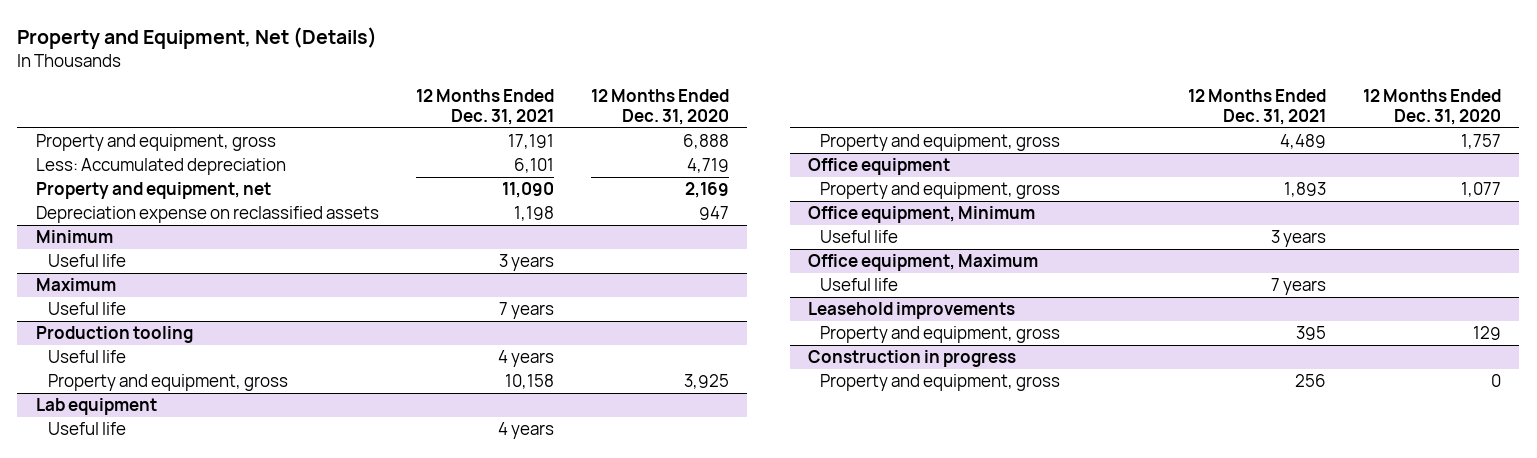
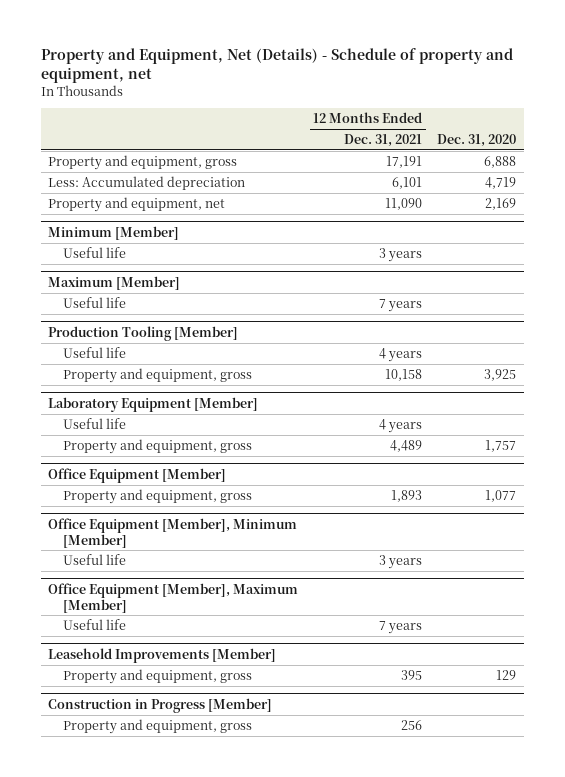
- Property and Equipment, Net (Details)
+ Property and Equipment, Net (Details) - Schedule of property and equipment, net
- | 12 Months Ended Dec. 31, 2021 | 12 Months Ended Dec. 31, 2020
+ | 12 Months Ended Dec. 31, 2021 | Dec. 31, 2020
- Depreciation expense on reclassified assets | 1,198 | 947
- Minimum
+ Minimum [Member]
- Maximum
+ Maximum [Member]
- Production tooling
+ Production Tooling [Member]
- Lab equipment
+ Laboratory Equipment [Member]
- Office equipment
+ Office Equipment [Member]
- Office equipment, Minimum
+ Office Equipment [Member], Minimum [Member]
- Office equipment, Maximum
+ Office Equipment [Member], Maximum [Member]
- Leasehold improvements
+ Leasehold Improvements [Member]
- Construction in progress
+ Construction in Progress [Member]

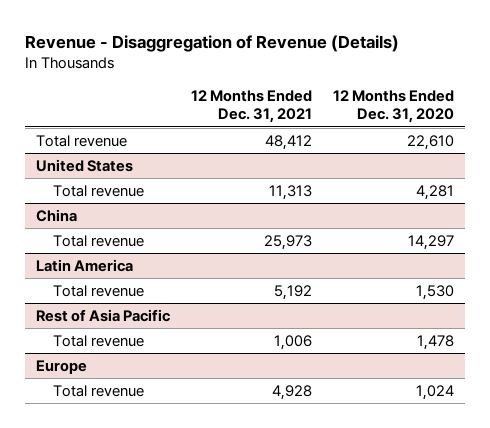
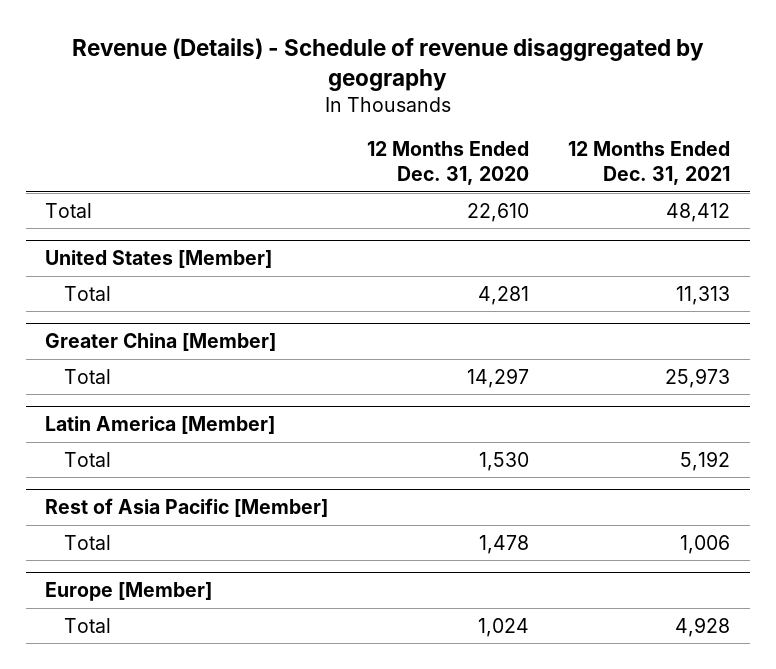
- Revenue - Disaggregation of Revenue (Details)
+ Revenue (Details) - Schedule of revenue disaggregated by geography
- | 12 Months Ended Dec. 31, 2021 | 12 Months Ended Dec. 31, 2020
+ | 12 Months Ended Dec. 31, 2020 | 12 Months Ended Dec. 31, 2021
- Total revenue | 48,412 | 22,610
- United States
- Total revenue | 11,313 | 4,281
- China
- Total revenue | 25,973 | 14,297
- Latin America
- Total revenue | 5,192 | 1,530
- Rest of Asia Pacific
- Total revenue | 1,006 | 1,478
- Europe
- Total revenue | 4,928 | 1,024
+ Total | 22,610 | 48,412
+ United States [Member]
+ Total | 4,281 | 11,313
+ Greater China [Member]
+ Total | 14,297 | 25,973
+ Latin America [Member]
+ Total | 1,530 | 5,192
+ Rest of Asia Pacific [Member]
+ Total | 1,478 | 1,006
+ Europe [Member]
+ Total | 1,024 | 4,928

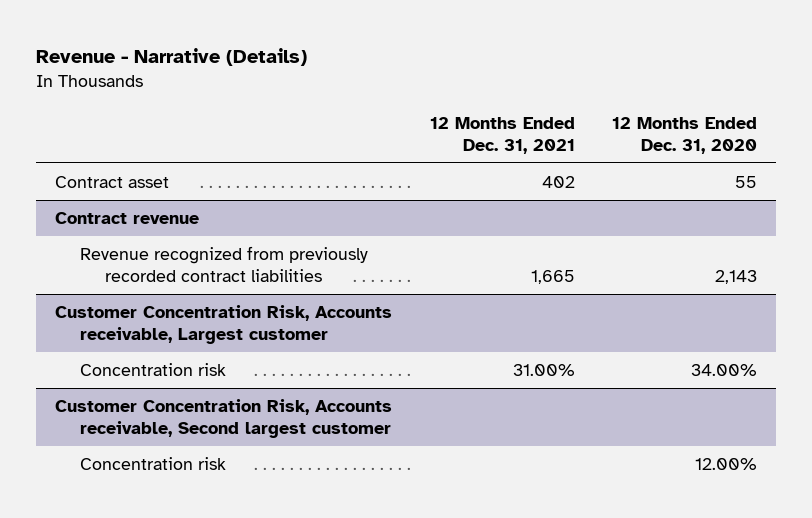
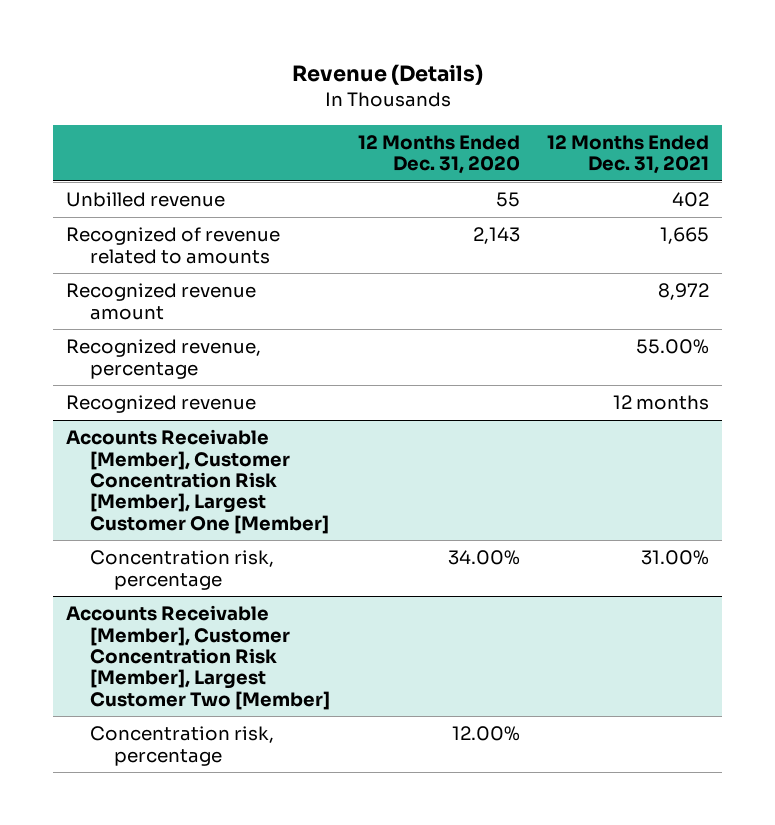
- Revenue - Narrative (Details)
+ Revenue (Details)
- | 12 Months Ended Dec. 31, 2021 | 12 Months Ended Dec. 31, 2020
+ | 12 Months Ended Dec. 31, 2020 | 12 Months Ended Dec. 31, 2021
- Contract asset | 402 | 55
- Contract revenue
- Revenue recognized from previously recorded contract liabilities | 1,665 | 2,143
- Customer Concentration Risk, Accounts receivable, Largest customer
- Concentration risk | 31.00% | 34.00%
- Customer Concentration Risk, Accounts receivable, Second largest customer
- Concentration risk | | 12.00%
+ Unbilled revenue | 55 | 402
+ Recognized of revenue related to amounts | 2,143 | 1,665
+ Recognized revenue amount | | 8,972
+ Recognized revenue, percentage | | 55.00%
+ Recognized revenue | | 12 months
+ Accounts Receivable [Member], Customer Concentration Risk [Member], Largest Customer One [Member]
+ Concentration risk, percentage | 34.00% | 31.00%
+ Accounts Receivable [Member], Customer Concentration Risk [Member], Largest Customer Two [Member]
+ Concentration risk, percentage | 12.00% |

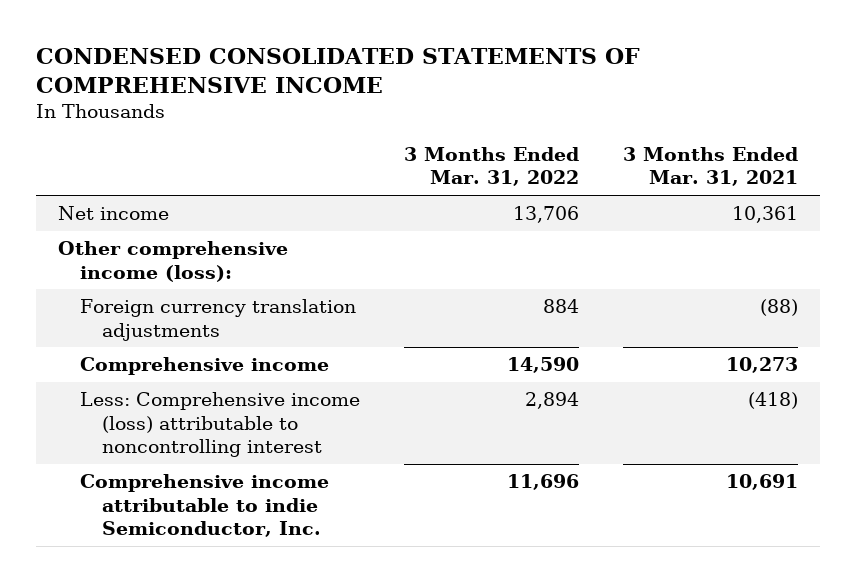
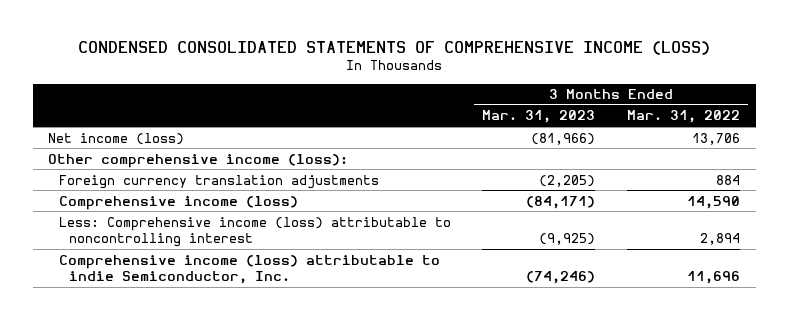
- CONDENSED CONSOLIDATED STATEMENTS OF COMPREHENSIVE INCOME
+ CONDENSED CONSOLIDATED STATEMENTS OF COMPREHENSIVE INCOME (LOSS)
- | 3 Months Ended Mar. 31, 2022 | 3 Months Ended Mar. 31, 2021
+ | 3 Months Ended Mar. 31, 2023 | 3 Months Ended Mar. 31, 2022
- Net income | 13,706 | 10,361
+ Net income (loss) | (81,966) | 13,706
- Comprehensive income | 14,590 | 10,273
+ Comprehensive income (loss) | (84,171) | 14,590
- Comprehensive income attributable to indie Semiconductor, Inc. | 11,696 | 10,691
+ Comprehensive income (loss) attributable to indie Semiconductor, Inc. | (74,246) | 11,696

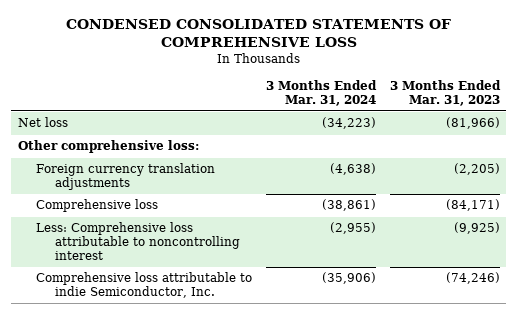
- CONDENSED CONSOLIDATED STATEMENTS OF COMPREHENSIVE INCOME (LOSS)
+ CONDENSED CONSOLIDATED STATEMENTS OF COMPREHENSIVE LOSS
- | 3 Months Ended Mar. 31, 2023 | 3 Months Ended Mar. 31, 2022
+ | 3 Months Ended Mar. 31, 2024 | 3 Months Ended Mar. 31, 2023
- Net income (loss) | (81,966) | 13,706
- Other comprehensive income (loss):
+ Net loss | (34,223) | (81,966)
+ Other comprehensive loss:
- Comprehensive income (loss) | (84,171) | 14,590
- Less: Comprehensive income (loss) attributable to noncontrolling interest | (9,925) | 2,894
- Comprehensive income (loss) attributable to indie Semiconductor, Inc. | (74,246) | 11,696
+ Comprehensive loss | (38,861) | (84,171)
+ Less: Comprehensive loss attributable to noncontrolling interest | (2,955) | (9,925)
+ Comprehensive loss attributable to indie Semiconductor, Inc. | (35,906) | (74,246)

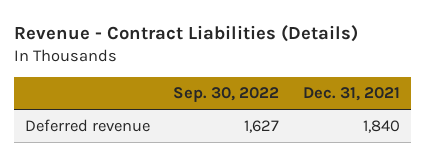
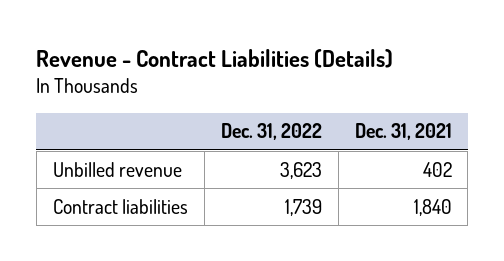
- | Sep. 30, 2022 | Dec. 31, 2021
+ | Dec. 31, 2022 | Dec. 31, 2021
- Deferred revenue | 1,627 | 1,840
+ Unbilled revenue | 3,623 | 402
+ Contract liabilities | 1,739 | 1,840

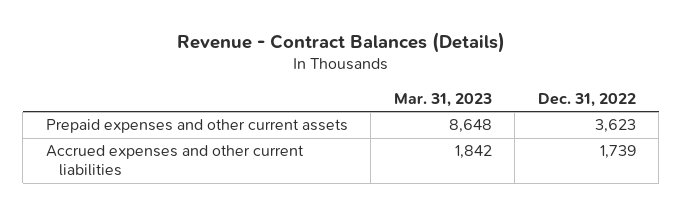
- Revenue - Contract Liabilities (Details)
+ Revenue - Contract Balances (Details)
- | Dec. 31, 2022 | Dec. 31, 2021
+ | Mar. 31, 2023 | Dec. 31, 2022
- Unbilled revenue | 3,623 | 402
- Contract liabilities | 1,739 | 1,840
+ Prepaid expenses and other current assets | 8,648 | 3,623
+ Accrued expenses and other current liabilities | 1,842 | 1,739

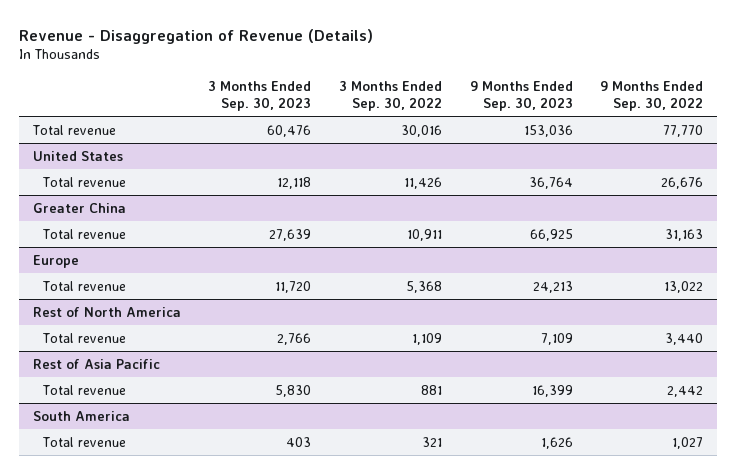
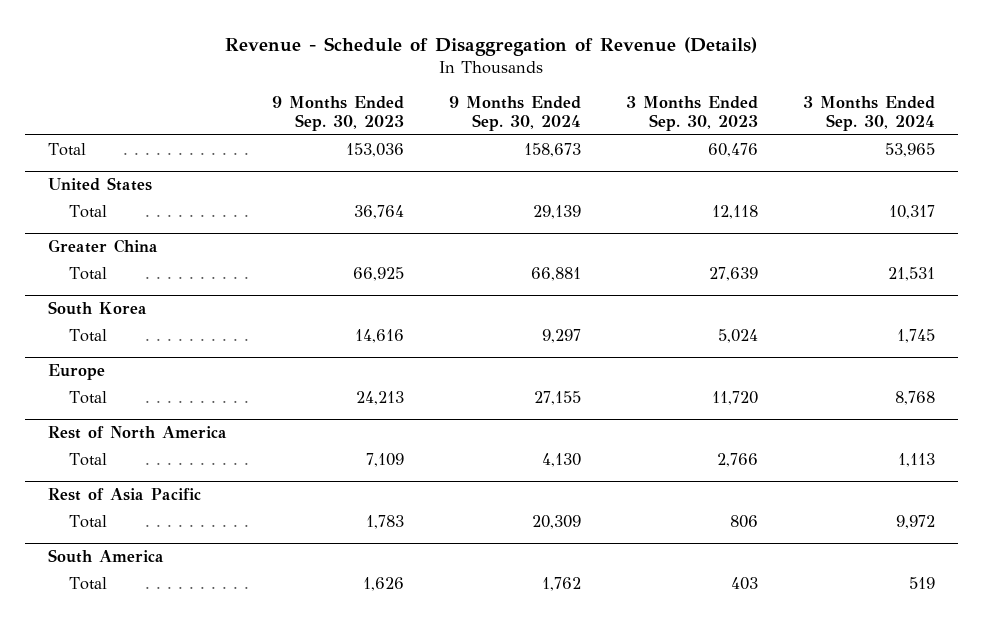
- Revenue - Disaggregation of Revenue (Details)
+ Revenue - Schedule of Disaggregation of Revenue (Details)
- | 3 Months Ended Sep. 30, 2023 | 3 Months Ended Sep. 30, 2022 | 9 Months Ended Sep. 30, 2023 | 9 Months Ended Sep. 30, 2022
+ | 9 Months Ended Sep. 30, 2023 | 9 Months Ended Sep. 30, 2024 | 3 Months Ended Sep. 30, 2023 | 3 Months Ended Sep. 30, 2024
- Total revenue | 60,476 | 30,016 | 153,036 | 77,770
+ Total | 153,036 | 158,673 | 60,476 | 53,965
@ United States
- Total revenue | 12,118 | 11,426 | 36,764 | 26,676
+ Total | 36,764 | 29,139 | 12,118 | 10,317
@ Greater China
- Total revenue | 27,639 | 10,911 | 66,925 | 31,163
+ Total | 66,925 | 66,881 | 27,639 | 21,531
+ South Korea
+ Total | 14,616 | 9,297 | 5,024 | 1,745
@ Europe
- Total revenue | 11,720 | 5,368 | 24,213 | 13,022
+ Total | 24,213 | 27,155 | 11,720 | 8,768
@ Rest of North America
- Total revenue | 2,766 | 1,109 | 7,109 | 3,440
+ Total | 7,109 | 4,130 | 2,766 | 1,113
@ Rest of Asia Pacific
- Total revenue | 5,830 | 881 | 16,399 | 2,442
+ Total | 1,783 | 20,309 | 806 | 9,972
@ South America
- Total revenue | 403 | 321 | 1,626 | 1,027
+ Total | 1,626 | 1,762 | 403 | 519

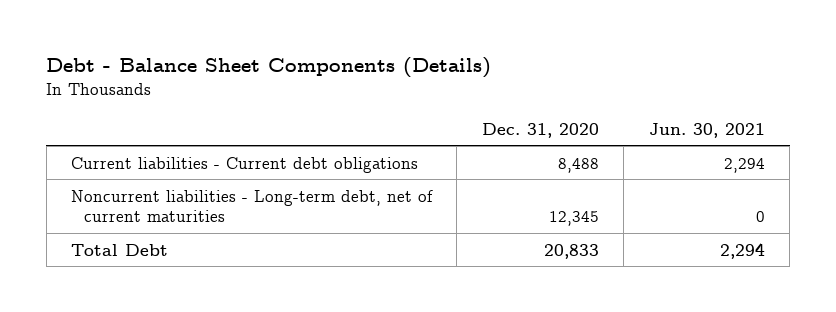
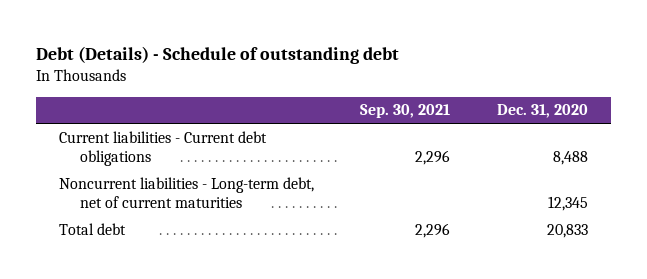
- Debt - Balance Sheet Components (Details)
+ Debt (Details) - Schedule of outstanding debt
- | Dec. 31, 2020 | Jun. 30, 2021
+ | Sep. 30, 2021 | Dec. 31, 2020
- Total Debt | 20,833 | 2,294
+ Total debt | 2,296 | 20,833

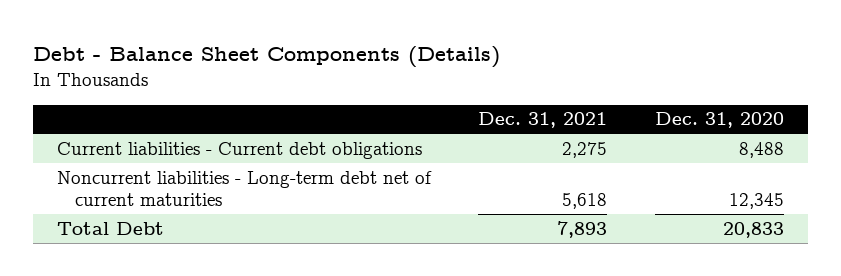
- Debt (Details) - Schedule of outstanding debt
+ Debt - Balance Sheet Components (Details)
- | Sep. 30, 2021 | Dec. 31, 2020
+ | Dec. 31, 2021 | Dec. 31, 2020
- Noncurrent liabilities - Long-term debt, net of current maturities | | 12,345
- Total debt | 2,296 | 20,833
+ Noncurrent liabilities - Long-term debt net of current maturities | 5,618 | 12,345
+ Total Debt | 7,893 | 20,833

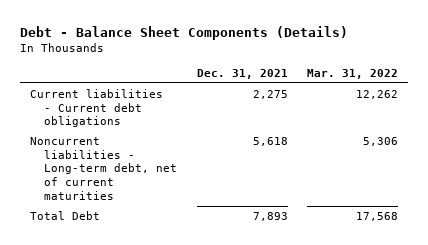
- | Dec. 31, 2021 | Dec. 31, 2020
+ | Dec. 31, 2021 | Mar. 31, 2022
- Noncurrent liabilities - Long-term debt net of current maturities | 5,618 | 12,345
+ Noncurrent liabilities - Long-term debt, net of current maturities | 5,618 | 5,306

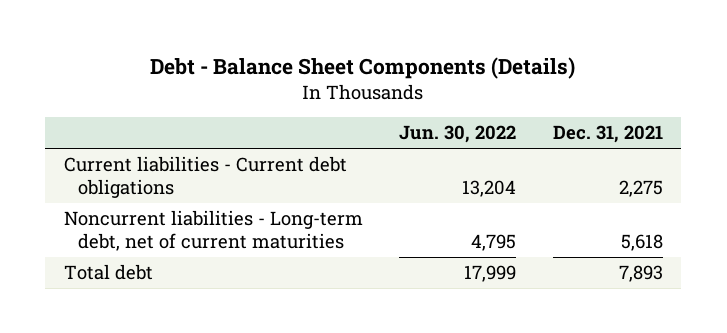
- | Dec. 31, 2021 | Mar. 31, 2022
+ | Jun. 30, 2022 | Dec. 31, 2021
- Total Debt | 7,893 | 17,568
+ Total debt | 17,999 | 7,893

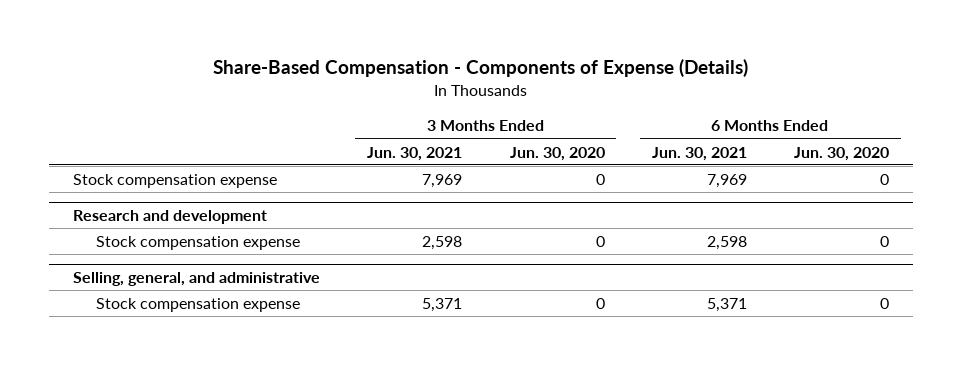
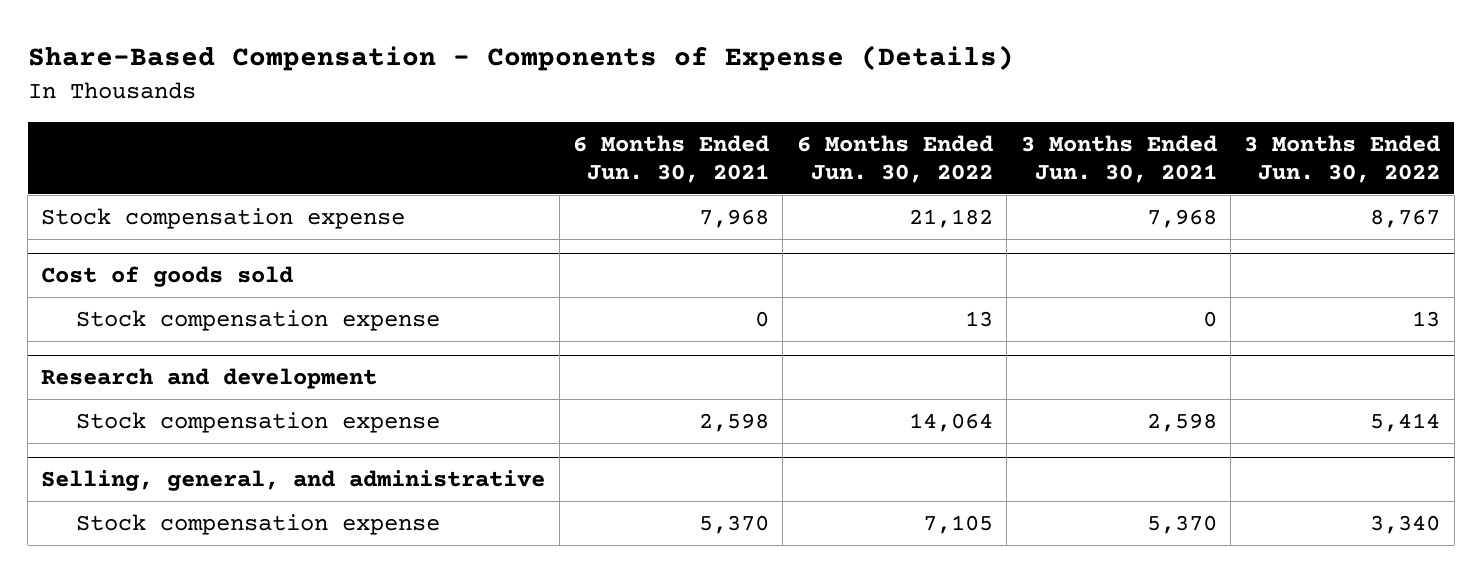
- | 3 Months Ended Jun. 30, 2021 | 3 Months Ended Jun. 30, 2020 | 6 Months Ended Jun. 30, 2021 | 6 Months Ended Jun. 30, 2020
+ | 6 Months Ended Jun. 30, 2021 | 6 Months Ended Jun. 30, 2022 | 3 Months Ended Jun. 30, 2021 | 3 Months Ended Jun. 30, 2022
- Stock compensation expense | 7,969 | 0 | 7,969 | 0
+ Stock compensation expense | 7,968 | 21,182 | 7,968 | 8,767
+ Cost of goods sold
+ Stock compensation expense | 0 | 13 | 0 | 13
@ Selling, general, and administrative
- Stock compensation expense | 5,371 | 0 | 5,371 | 0
+ Stock compensation expense | 5,370 | 7,105 | 5,370 | 3,340

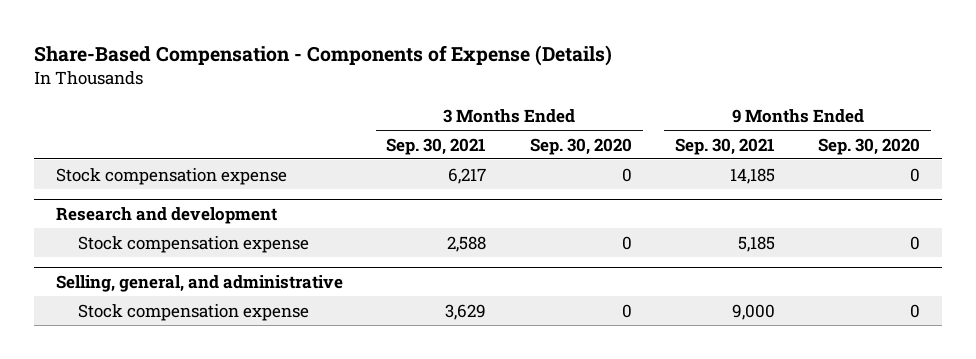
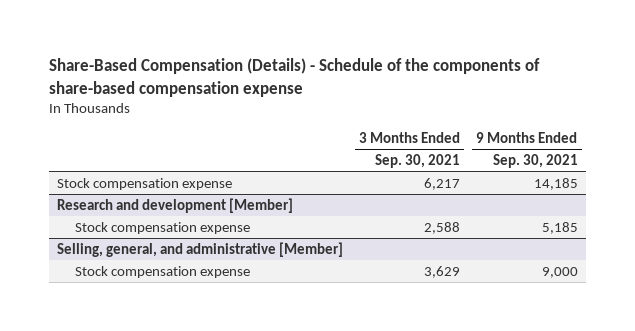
- Share-Based Compensation - Components of Expense (Details)
+ Share-Based Compensation (Details) - Schedule of the components of share-based compensation expense
- | 3 Months Ended Sep. 30, 2021 | 3 Months Ended Sep. 30, 2020 | 9 Months Ended Sep. 30, 2021 | 9 Months Ended Sep. 30, 2020
+ | 3 Months Ended Sep. 30, 2021 | 9 Months Ended Sep. 30, 2021
- Research and development
+ Research and development [Member]
- Selling, general, and administrative
+ Selling, general, and administrative [Member]

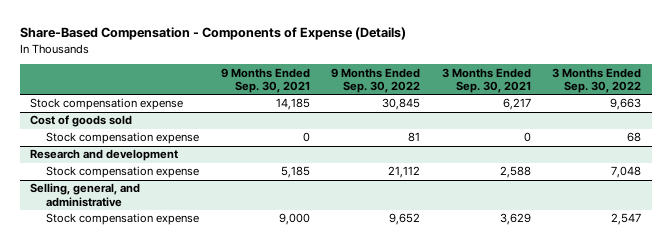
- Share-Based Compensation (Details) - Schedule of the components of share-based compensation expense
+ Share-Based Compensation - Components of Expense (Details)
- | 3 Months Ended Sep. 30, 2021 | 9 Months Ended Sep. 30, 2021
+ | 9 Months Ended Sep. 30, 2021 | 9 Months Ended Sep. 30, 2022 | 3 Months Ended Sep. 30, 2021 | 3 Months Ended Sep. 30, 2022
- Research and development [Member]
+ Cost of goods sold
+ Stock compensation expense | 0 | 81 | 0 | 68
+ Research and development
- Selling, general, and administrative [Member]
+ Selling, general, and administrative

